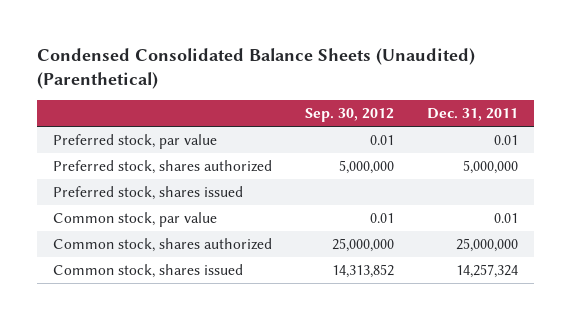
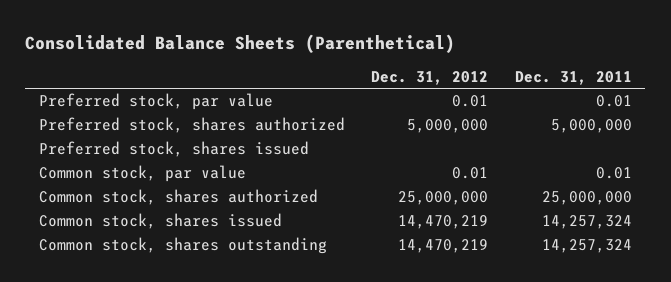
- Condensed Consolidated Balance Sheets (Unaudited) (Parenthetical)
+ Consolidated Balance Sheets (Parenthetical)
- | Sep. 30, 2012 | Dec. 31, 2011
+ | Dec. 31, 2012 | Dec. 31, 2011
+ Common stock, shares outstanding | 14,470,219 | 14,257,324

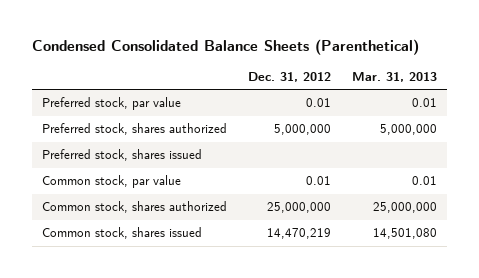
- Consolidated Balance Sheets (Parenthetical)
+ Condensed Consolidated Balance Sheets (Parenthetical)
- | Dec. 31, 2012 | Dec. 31, 2011
+ | Dec. 31, 2012 | Mar. 31, 2013
- Common stock, shares outstanding | 14,470,219 | 14,257,324

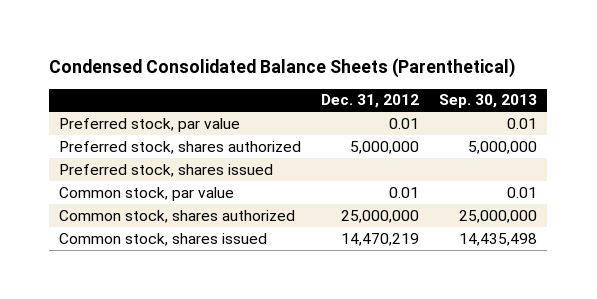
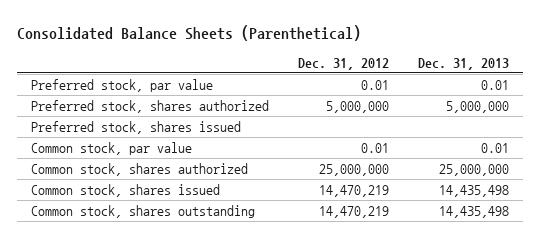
- Condensed Consolidated Balance Sheets (Parenthetical)
+ Consolidated Balance Sheets (Parenthetical)
- | Dec. 31, 2012 | Sep. 30, 2013
+ | Dec. 31, 2012 | Dec. 31, 2013
+ Common stock, shares outstanding | 14,470,219 | 14,435,498

